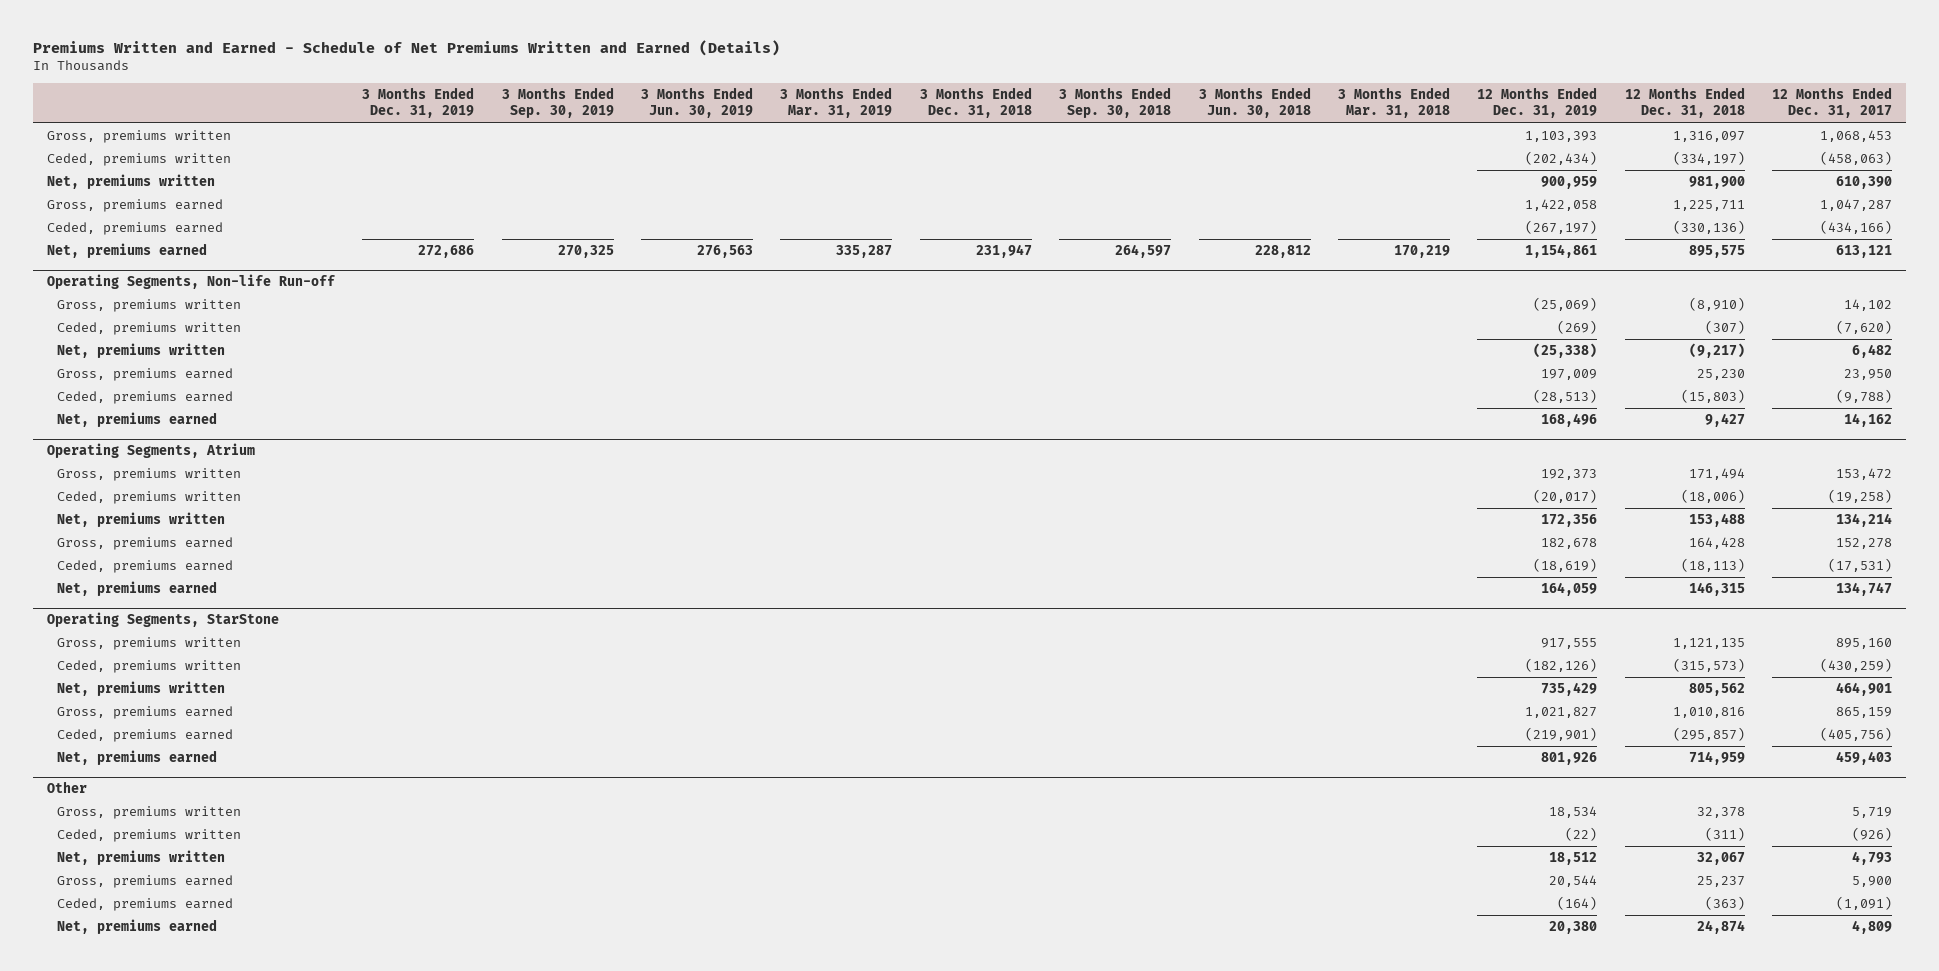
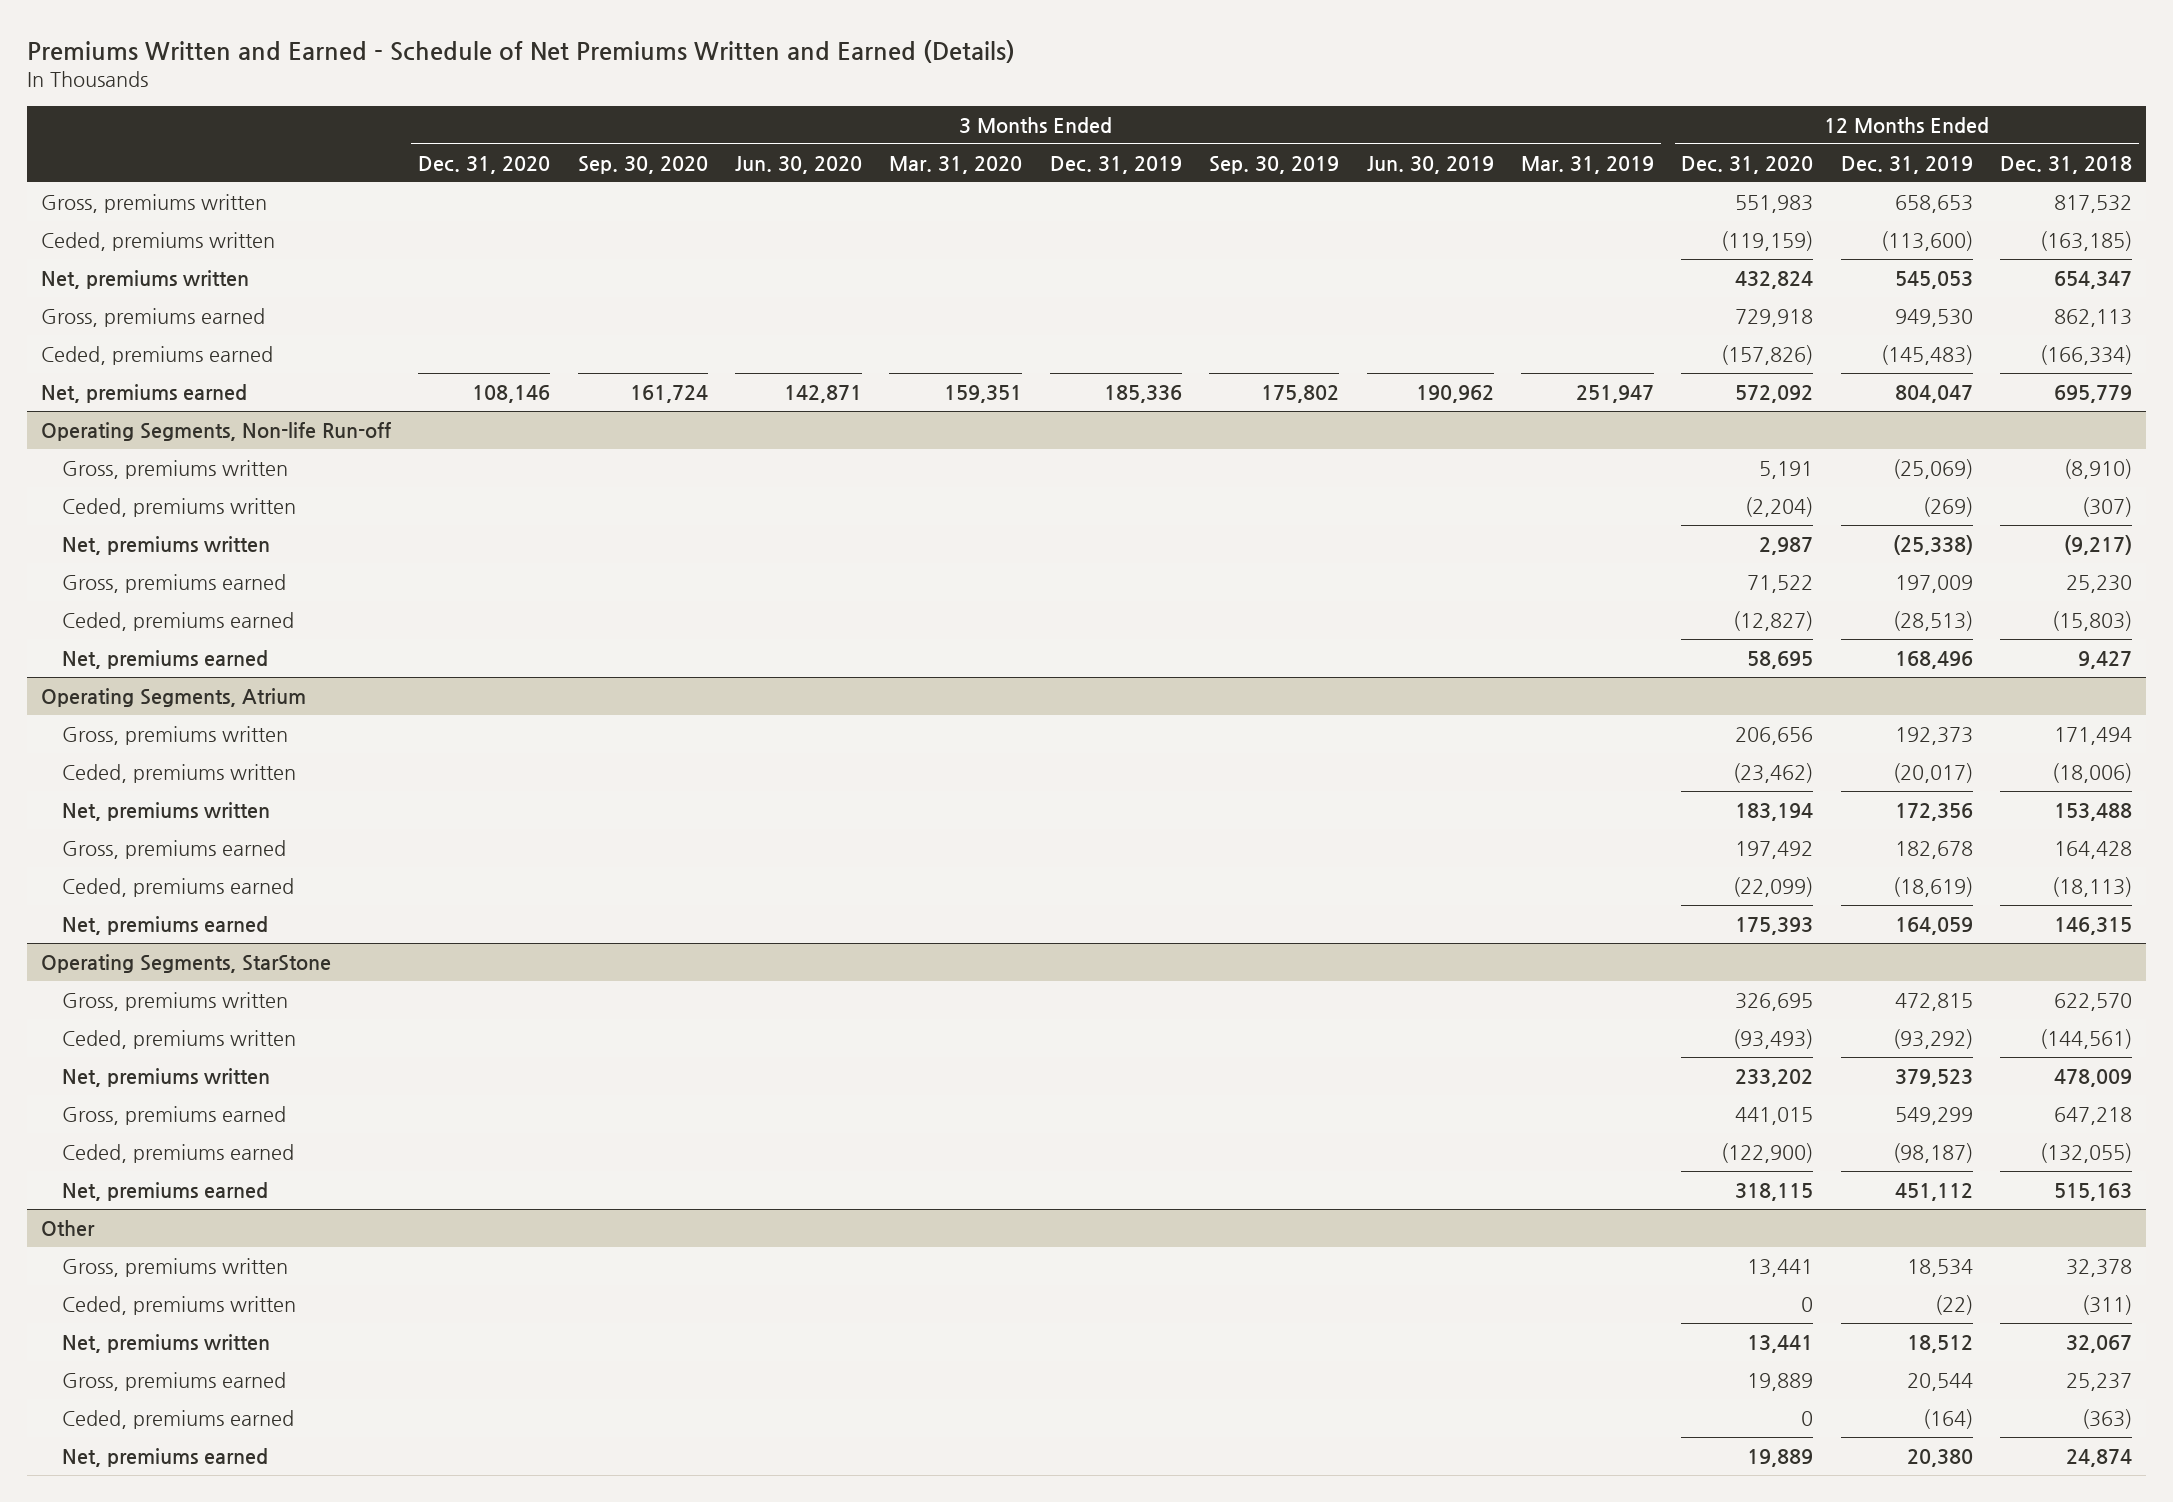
- | 3 Months Ended Dec. 31, 2019 | 3 Months Ended Sep. 30, 2019 | 3 Months Ended Jun. 30, 2019 | 3 Months Ended Mar. 31, 2019 | 3 Months Ended Dec. 31, 2018 | 3 Months Ended Sep. 30, 2018 | 3 Months Ended Jun. 30, 2018 | 3 Months Ended Mar. 31, 2018 | 12 Months Ended Dec. 31, 2019 | 12 Months Ended Dec. 31, 2018 | 12 Months Ended Dec. 31, 2017
+ | 3 Months Ended Dec. 31, 2020 | 3 Months Ended Sep. 30, 2020 | 3 Months Ended Jun. 30, 2020 | 3 Months Ended Mar. 31, 2020 | 3 Months Ended Dec. 31, 2019 | 3 Months Ended Sep. 30, 2019 | 3 Months Ended Jun. 30, 2019 | 3 Months Ended Mar. 31, 2019 | 12 Months Ended Dec. 31, 2020 | 12 Months Ended Dec. 31, 2019 | 12 Months Ended Dec. 31, 2018
- Gross, premiums written | | | | | | | | | 1,103,393 | 1,316,097 | 1,068,453
- Ceded, premiums written | | | | | | | | | (202,434) | (334,197) | (458,063)
- Net, premiums written | | | | | | | | | 900,959 | 981,900 | 610,390
- Gross, premiums earned | | | | | | | | | 1,422,058 | 1,225,711 | 1,047,287
- Ceded, premiums earned | | | | | | | | | (267,197) | (330,136) | (434,166)
- Net, premiums earned | 272,686 | 270,325 | 276,563 | 335,287 | 231,947 | 264,597 | 228,812 | 170,219 | 1,154,861 | 895,575 | 613,121
+ Gross, premiums written | | | | | | | | | 551,983 | 658,653 | 817,532
+ Ceded, premiums written | | | | | | | | | (119,159) | (113,600) | (163,185)
+ Net, premiums written | | | | | | | | | 432,824 | 545,053 | 654,347
+ Gross, premiums earned | | | | | | | | | 729,918 | 949,530 | 862,113
+ Ceded, premiums earned | | | | | | | | | (157,826) | (145,483) | (166,334)
+ Net, premiums earned | 108,146 | 161,724 | 142,871 | 159,351 | 185,336 | 175,802 | 190,962 | 251,947 | 572,092 | 804,047 | 695,779
@ Operating Segments, StarStone
- Gross, premiums written | | | | | | | | | 917,555 | 1,121,135 | 895,160
- Ceded, premiums written | | | | | | | | | (182,126) | (315,573) | (430,259)
- Net, premiums written | | | | | | | | | 735,429 | 805,562 | 464,901
- Gross, premiums earned | | | | | | | | | 1,021,827 | 1,010,816 | 865,159
- Ceded, premiums earned | | | | | | | | | (219,901) | (295,857) | (405,756)
- Net, premiums earned | | | | | | | | | 801,926 | 714,959 | 459,403
+ Gross, premiums written | | | | | | | | | 326,695 | 472,815 | 622,570
+ Ceded, premiums written | | | | | | | | | (93,493) | (93,292) | (144,561)
+ Net, premiums written | | | | | | | | | 233,202 | 379,523 | 478,009
+ Gross, premiums earned | | | | | | | | | 441,015 | 549,299 | 647,218
+ Ceded, premiums earned | | | | | | | | | (122,900) | (98,187) | (132,055)
+ Net, premiums earned | | | | | | | | | 318,115 | 451,112 | 515,163

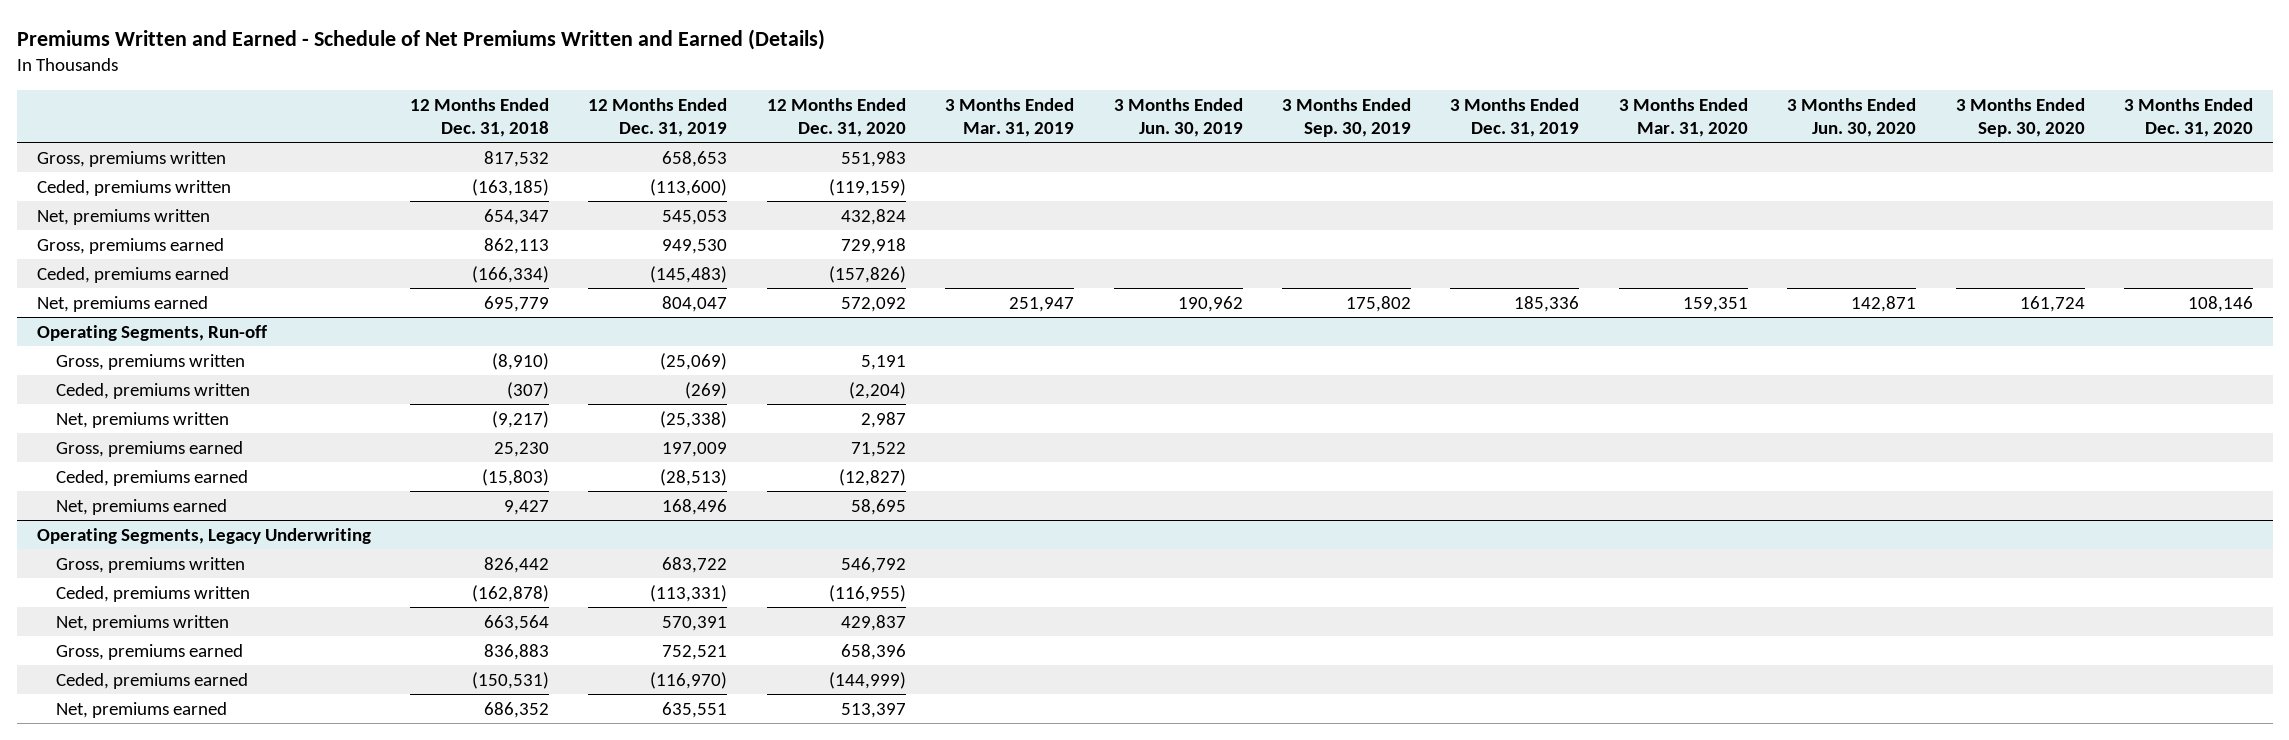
- | 3 Months Ended Dec. 31, 2020 | 3 Months Ended Sep. 30, 2020 | 3 Months Ended Jun. 30, 2020 | 3 Months Ended Mar. 31, 2020 | 3 Months Ended Dec. 31, 2019 | 3 Months Ended Sep. 30, 2019 | 3 Months Ended Jun. 30, 2019 | 3 Months Ended Mar. 31, 2019 | 12 Months Ended Dec. 31, 2020 | 12 Months Ended Dec. 31, 2019 | 12 Months Ended Dec. 31, 2018
+ | 12 Months Ended Dec. 31, 2018 | 12 Months Ended Dec. 31, 2019 | 12 Months Ended Dec. 31, 2020 | 3 Months Ended Mar. 31, 2019 | 3 Months Ended Jun. 30, 2019 | 3 Months Ended Sep. 30, 2019 | 3 Months Ended Dec. 31, 2019 | 3 Months Ended Mar. 31, 2020 | 3 Months Ended Jun. 30, 2020 | 3 Months Ended Sep. 30, 2020 | 3 Months Ended Dec. 31, 2020
- Operating Segments, Non-life Run-off
+ Operating Segments, Run-off
- Operating Segments, Atrium
- Gross, premiums written | | | | | | | | | 206,656 | 192,373 | 171,494
- Ceded, premiums written | | | | | | | | | (23,462) | (20,017) | (18,006)
- Net, premiums written | | | | | | | | | 183,194 | 172,356 | 153,488
- Gross, premiums earned | | | | | | | | | 197,492 | 182,678 | 164,428
- Ceded, premiums earned | | | | | | | | | (22,099) | (18,619) | (18,113)
- Net, premiums earned | | | | | | | | | 175,393 | 164,059 | 146,315
- Operating Segments, StarStone
- Gross, premiums written | | | | | | | | | 326,695 | 472,815 | 622,570
- Ceded, premiums written | | | | | | | | | (93,493) | (93,292) | (144,561)
- Net, premiums written | | | | | | | | | 233,202 | 379,523 | 478,009
- Gross, premiums earned | | | | | | | | | 441,015 | 549,299 | 647,218
- Ceded, premiums earned | | | | | | | | | (122,900) | (98,187) | (132,055)
- Net, premiums earned | | | | | | | | | 318,115 | 451,112 | 515,163
- Other
- Gross, premiums written | | | | | | | | | 13,441 | 18,534 | 32,378
- Ceded, premiums written | | | | | | | | | 0 | (22) | (311)
- Net, premiums written | | | | | | | | | 13,441 | 18,512 | 32,067
- Gross, premiums earned | | | | | | | | | 19,889 | 20,544 | 25,237
- Ceded, premiums earned | | | | | | | | | 0 | (164) | (363)
- Net, premiums earned | | | | | | | | | 19,889 | 20,380 | 24,874
+ Operating Segments, Legacy Underwriting
+ Gross, premiums written | 826,442 | 683,722 | 546,792 | | | | | | | |
+ Ceded, premiums written | (162,878) | (113,331) | (116,955) | | | | | | | |
+ Net, premiums written | 663,564 | 570,391 | 429,837 | | | | | | | |
+ Gross, premiums earned | 836,883 | 752,521 | 658,396 | | | | | | | |
+ Ceded, premiums earned | (150,531) | (116,970) | (144,999) | | | | | | | |
+ Net, premiums earned | 686,352 | 635,551 | 513,397 | | | | | | | |

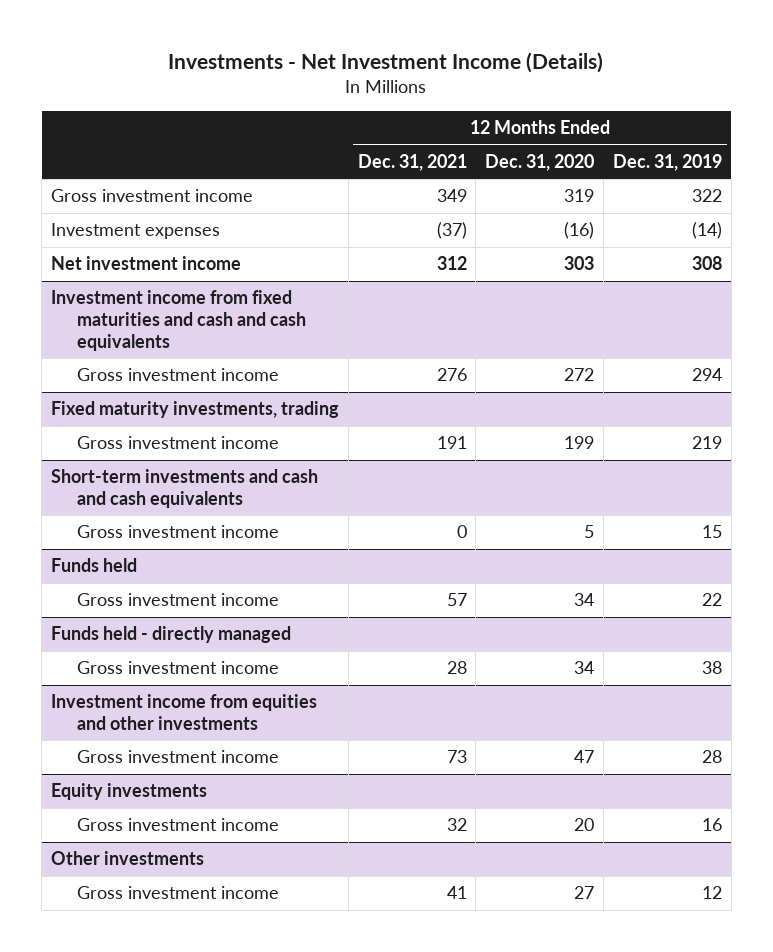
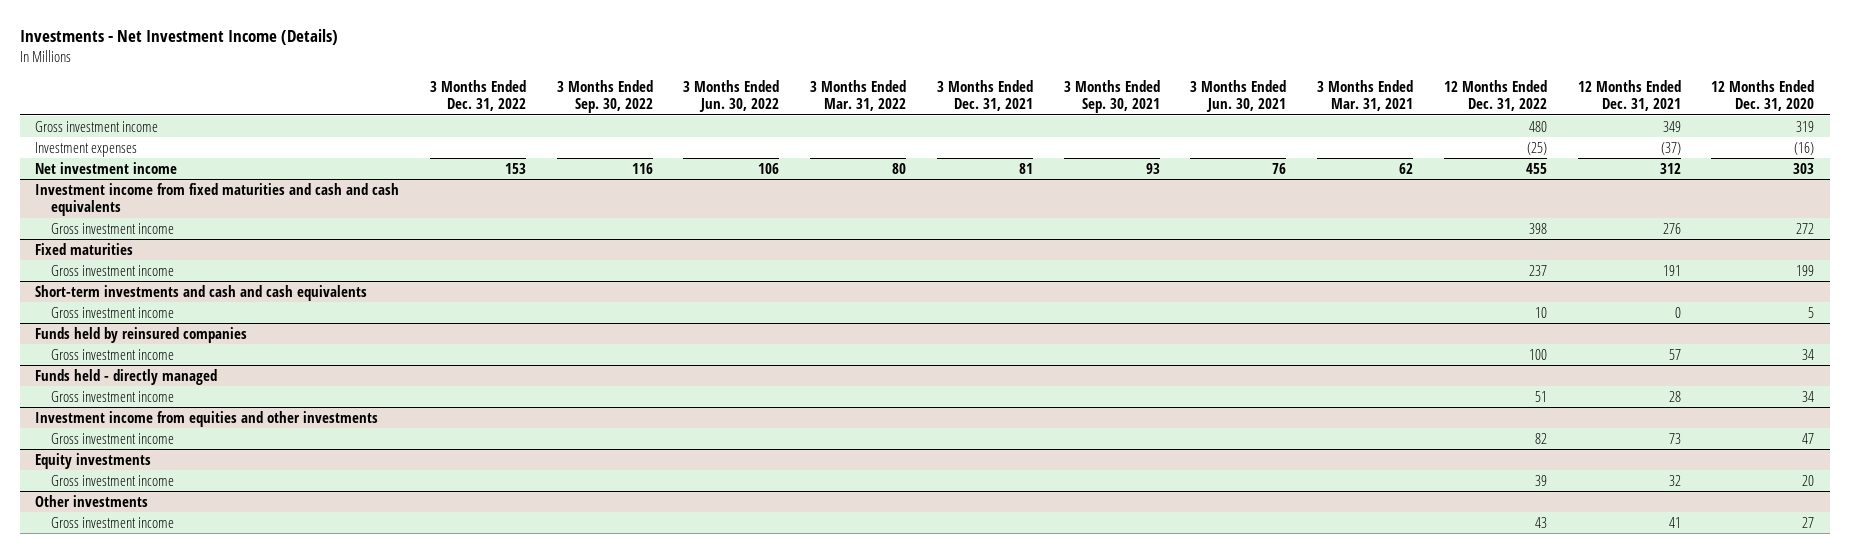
- | 12 Months Ended Dec. 31, 2021 | 12 Months Ended Dec. 31, 2020 | 12 Months Ended Dec. 31, 2019
+ | 3 Months Ended Dec. 31, 2022 | 3 Months Ended Sep. 30, 2022 | 3 Months Ended Jun. 30, 2022 | 3 Months Ended Mar. 31, 2022 | 3 Months Ended Dec. 31, 2021 | 3 Months Ended Sep. 30, 2021 | 3 Months Ended Jun. 30, 2021 | 3 Months Ended Mar. 31, 2021 | 12 Months Ended Dec. 31, 2022 | 12 Months Ended Dec. 31, 2021 | 12 Months Ended Dec. 31, 2020
- Fixed maturity investments, trading
+ Fixed maturities
- Funds held
+ Funds held by reinsured companies

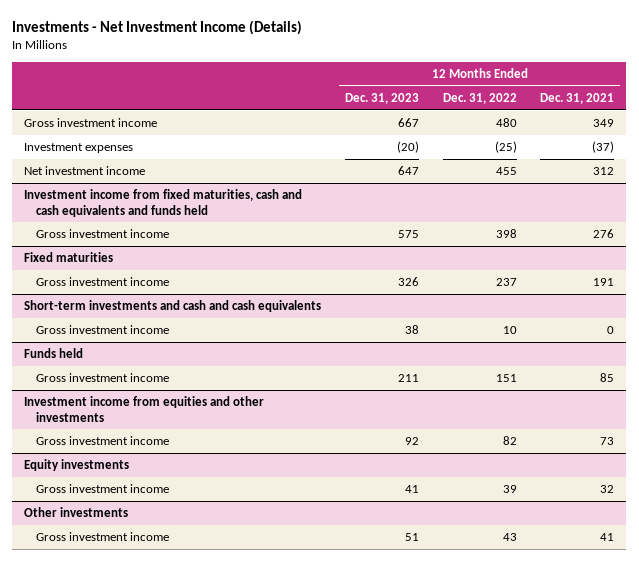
- | 3 Months Ended Dec. 31, 2022 | 3 Months Ended Sep. 30, 2022 | 3 Months Ended Jun. 30, 2022 | 3 Months Ended Mar. 31, 2022 | 3 Months Ended Dec. 31, 2021 | 3 Months Ended Sep. 30, 2021 | 3 Months Ended Jun. 30, 2021 | 3 Months Ended Mar. 31, 2021 | 12 Months Ended Dec. 31, 2022 | 12 Months Ended Dec. 31, 2021 | 12 Months Ended Dec. 31, 2020
+ | 12 Months Ended Dec. 31, 2023 | 12 Months Ended Dec. 31, 2022 | 12 Months Ended Dec. 31, 2021
- Investment income from fixed maturities and cash and cash equivalents
+ Investment income from fixed maturities, cash and cash equivalents and funds held
- Funds held by reinsured companies
- Gross investment income | | | | | | | | | 100 | 57 | 34
- Funds held - directly managed
- Gross investment income | | | | | | | | | 51 | 28 | 34
+ Funds held
+ Gross investment income | 211 | 151 | 85

